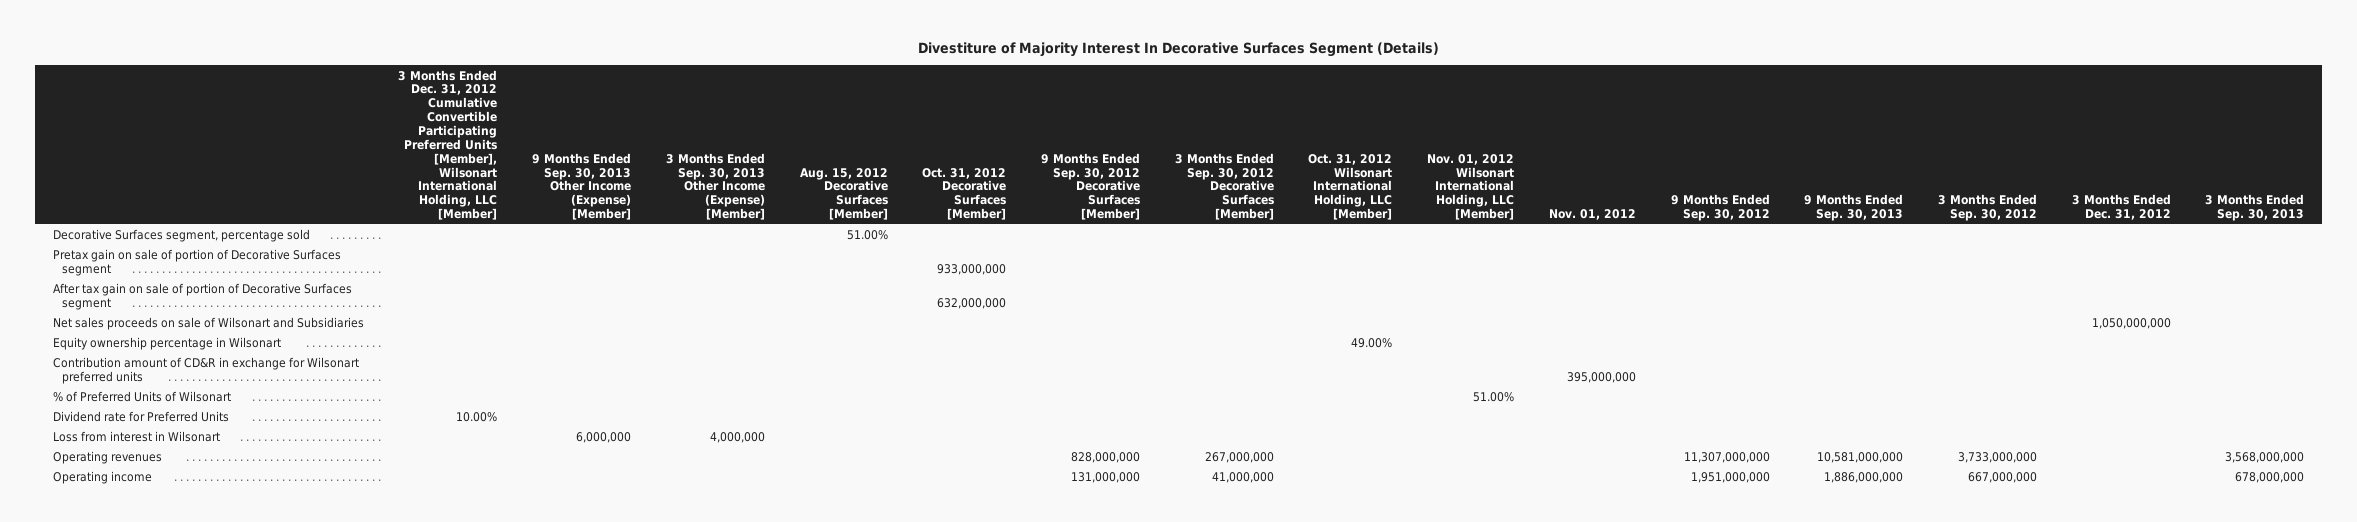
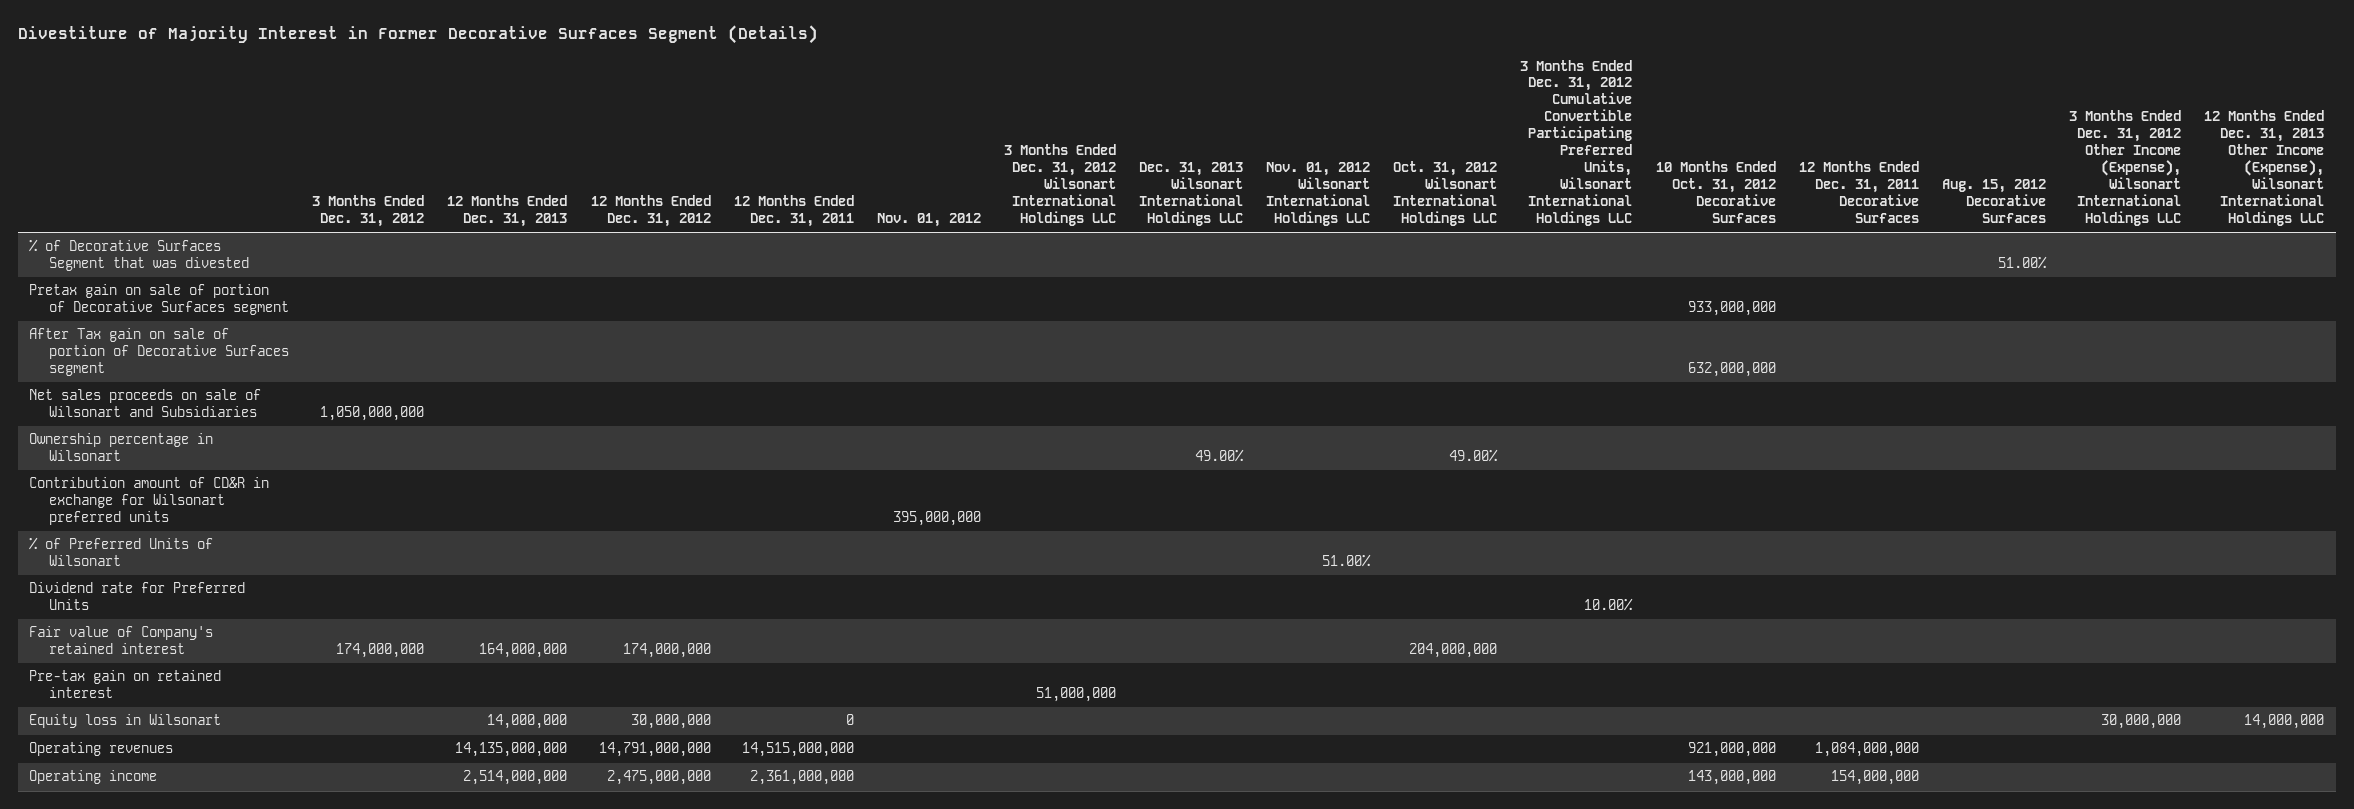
- Divestiture of Majority Interest In Decorative Surfaces Segment (Details)
+ Divestiture of Majority Interest in Former Decorative Surfaces Segment (Details)
- | 3 Months Ended Dec. 31, 2012 Cumulative Convertible Participating Preferred Units [Member], Wilsonart International Holding, LLC [Member] | 9 Months Ended Sep. 30, 2013 Other Income (Expense) [Member] | 3 Months Ended Sep. 30, 2013 Other Income (Expense) [Member] | Aug. 15, 2012 Decorative Surfaces [Member] | Oct. 31, 2012 Decorative Surfaces [Member] | 9 Months Ended Sep. 30, 2012 Decorative Surfaces [Member] | 3 Months Ended Sep. 30, 2012 Decorative Surfaces [Member] | Oct. 31, 2012 Wilsonart International Holding, LLC [Member] | Nov. 01, 2012 Wilsonart International Holding, LLC [Member] | Nov. 01, 2012 | 9 Months Ended Sep. 30, 2012 | 9 Months Ended Sep. 30, 2013 | 3 Months Ended Sep. 30, 2012 | 3 Months Ended Dec. 31, 2012 | 3 Months Ended Sep. 30, 2013
+ | 3 Months Ended Dec. 31, 2012 | 12 Months Ended Dec. 31, 2013 | 12 Months Ended Dec. 31, 2012 | 12 Months Ended Dec. 31, 2011 | Nov. 01, 2012 | 3 Months Ended Dec. 31, 2012 Wilsonart International Holdings LLC | Dec. 31, 2013 Wilsonart International Holdings LLC | Nov. 01, 2012 Wilsonart International Holdings LLC | Oct. 31, 2012 Wilsonart International Holdings LLC | 3 Months Ended Dec. 31, 2012 Cumulative Convertible Participating Preferred Units, Wilsonart International Holdings LLC | 10 Months Ended Oct. 31, 2012 Decorative Surfaces | 12 Months Ended Dec. 31, 2011 Decorative Surfaces | Aug. 15, 2012 Decorative Surfaces | 3 Months Ended Dec. 31, 2012 Other Income (Expense), Wilsonart International Holdings LLC | 12 Months Ended Dec. 31, 2013 Other Income (Expense), Wilsonart International Holdings LLC
- Decorative Surfaces segment, percentage sold | | | | 51.00% | | | | | | | | | | |
+ % of Decorative Surfaces Segment that was divested | | | | | | | | | | | | | 51.00% | |
- After tax gain on sale of portion of Decorative Surfaces segment | | | | | 632,000,000 | | | | | | | | | |
+ After Tax gain on sale of portion of Decorative Surfaces segment | | | | | | | | | | | 632,000,000 | | | |
- Equity ownership percentage in Wilsonart | | | | | | | | 49.00% | | | | | | |
+ Ownership percentage in Wilsonart | | | | | | | 49.00% | | 49.00% | | | | | |
- Loss from interest in Wilsonart | | 6,000,000 | 4,000,000 | | | | | | | | | | | |
+ Fair value of Company's retained interest | 174,000,000 | 164,000,000 | 174,000,000 | | | | | | 204,000,000 | | | | | |
+ Pre-tax gain on retained interest | | | | | | 51,000,000 | | | | | | | | |
+ Equity loss in Wilsonart | | 14,000,000 | 30,000,000 | 0 | | | | | | | | | | 30,000,000 | 14,000,000

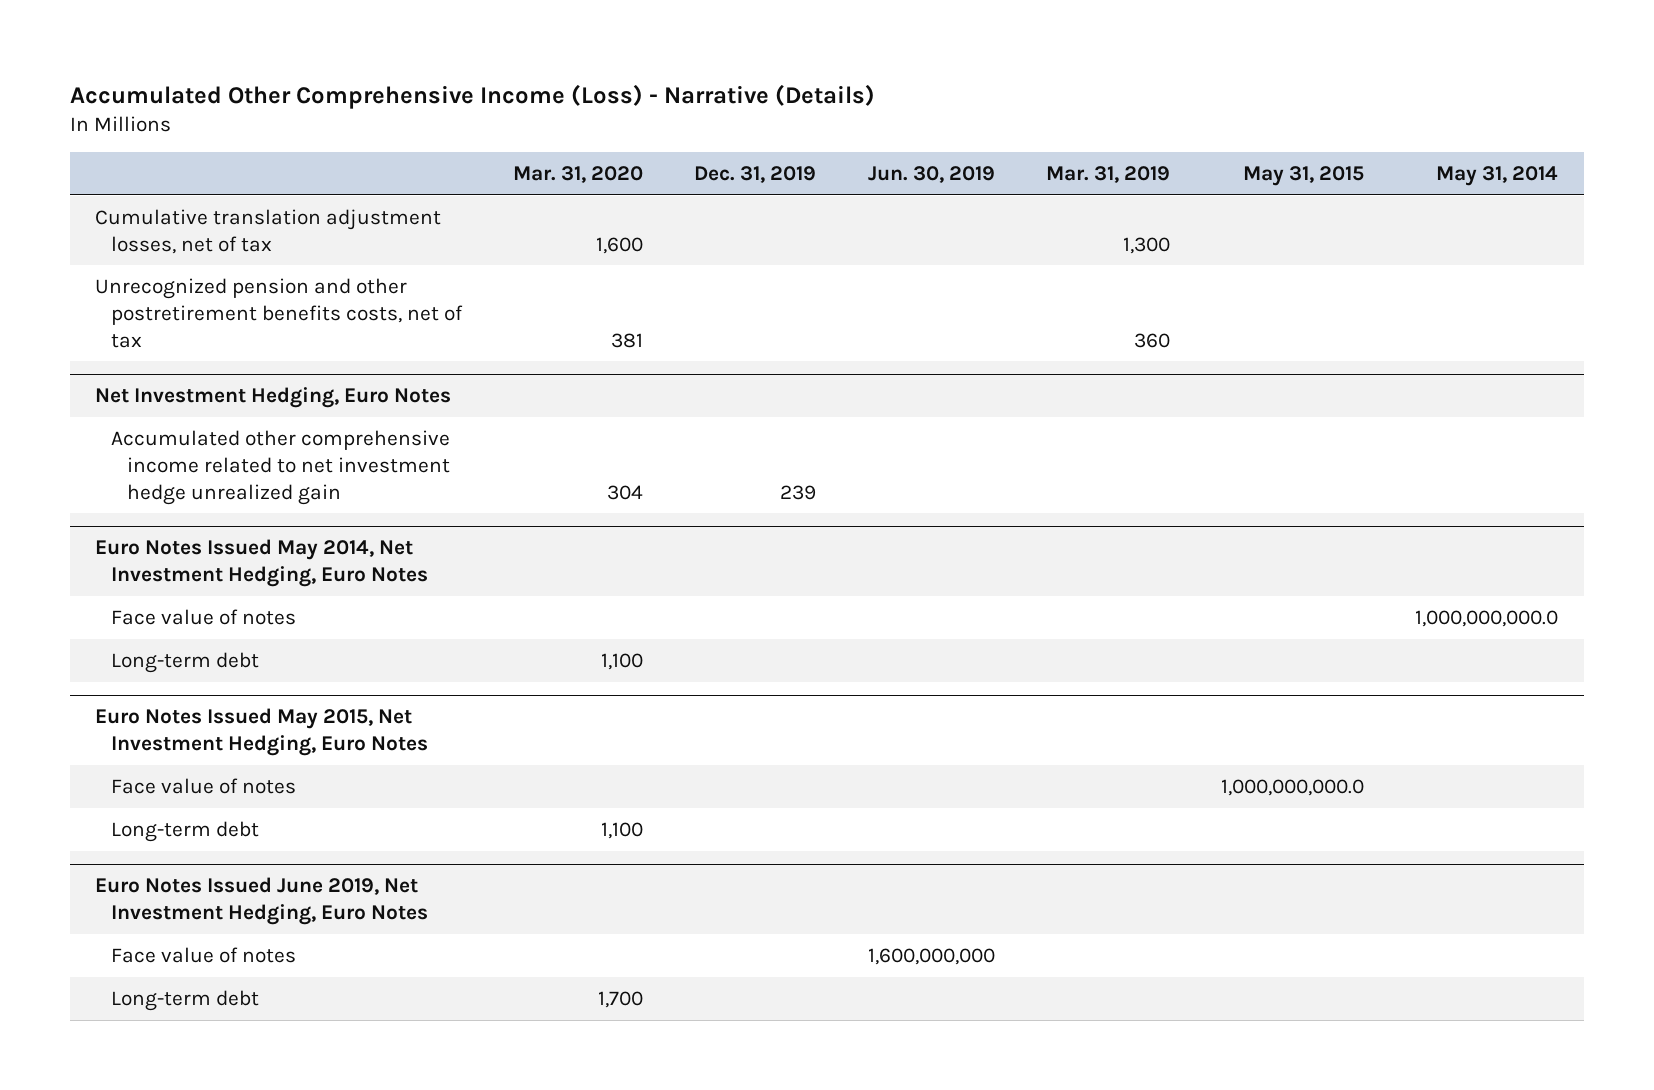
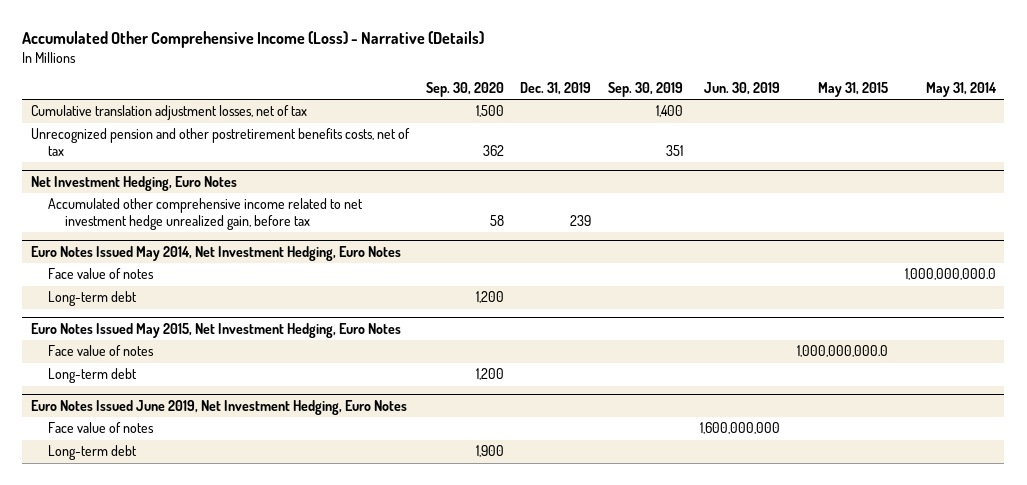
- | Mar. 31, 2020 | Dec. 31, 2019 | Jun. 30, 2019 | Mar. 31, 2019 | May 31, 2015 | May 31, 2014
+ | Sep. 30, 2020 | Dec. 31, 2019 | Sep. 30, 2019 | Jun. 30, 2019 | May 31, 2015 | May 31, 2014
@ Net Investment Hedging, Euro Notes
- Accumulated other comprehensive income related to net investment hedge unrealized gain | 304 | 239 | | | |
+ Accumulated other comprehensive income related to net investment hedge unrealized gain, before tax | 58 | 239 | | | |

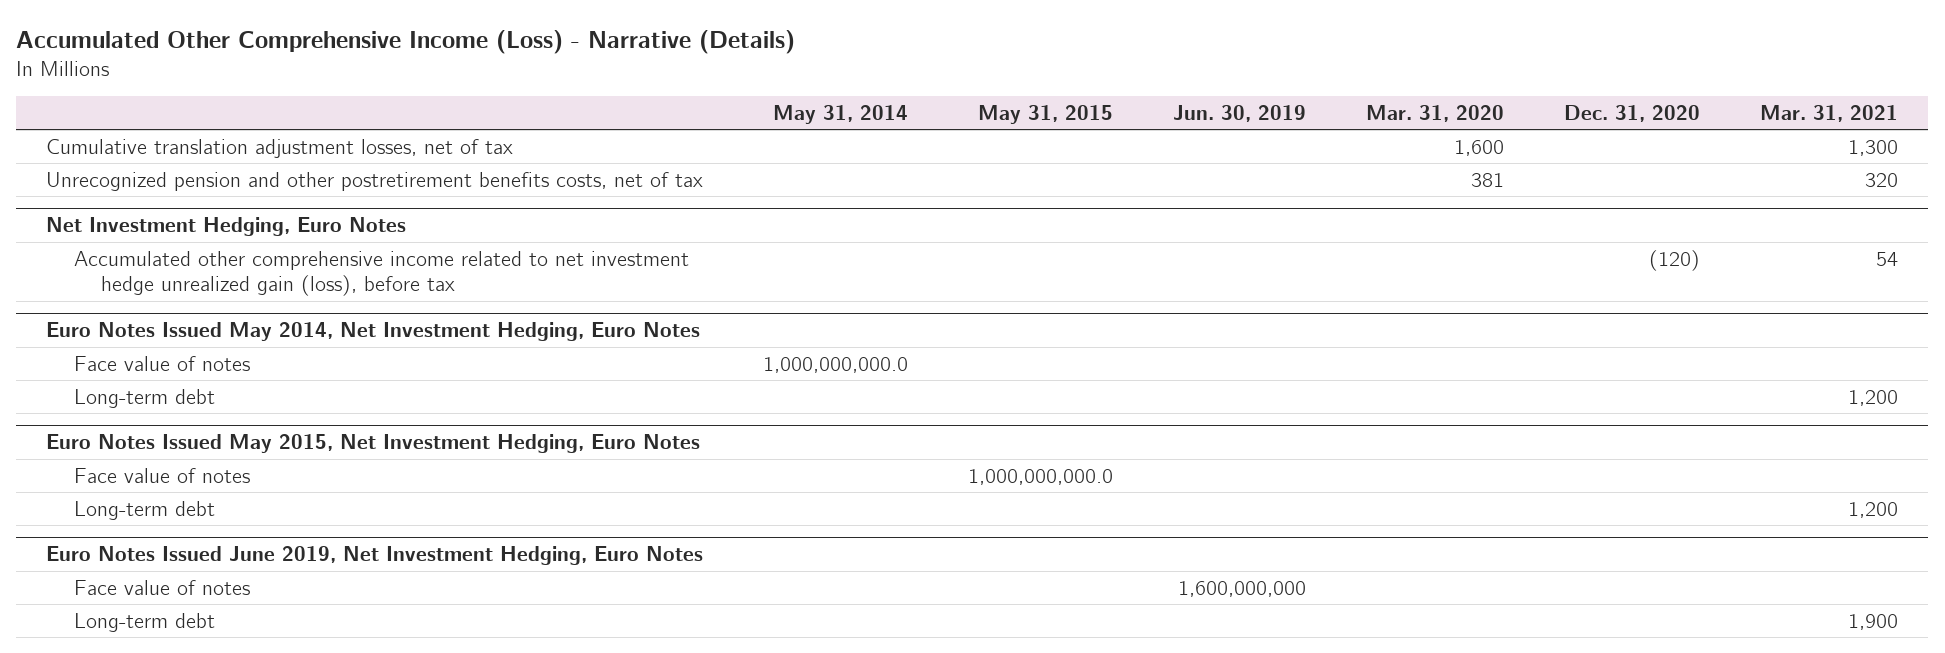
- | Sep. 30, 2020 | Dec. 31, 2019 | Sep. 30, 2019 | Jun. 30, 2019 | May 31, 2015 | May 31, 2014
+ | May 31, 2014 | May 31, 2015 | Jun. 30, 2019 | Mar. 31, 2020 | Dec. 31, 2020 | Mar. 31, 2021
@ Net Investment Hedging, Euro Notes
- Accumulated other comprehensive income related to net investment hedge unrealized gain, before tax | 58 | 239 | | | |
+ Accumulated other comprehensive income related to net investment hedge unrealized gain (loss), before tax | | | | | (120) | 54

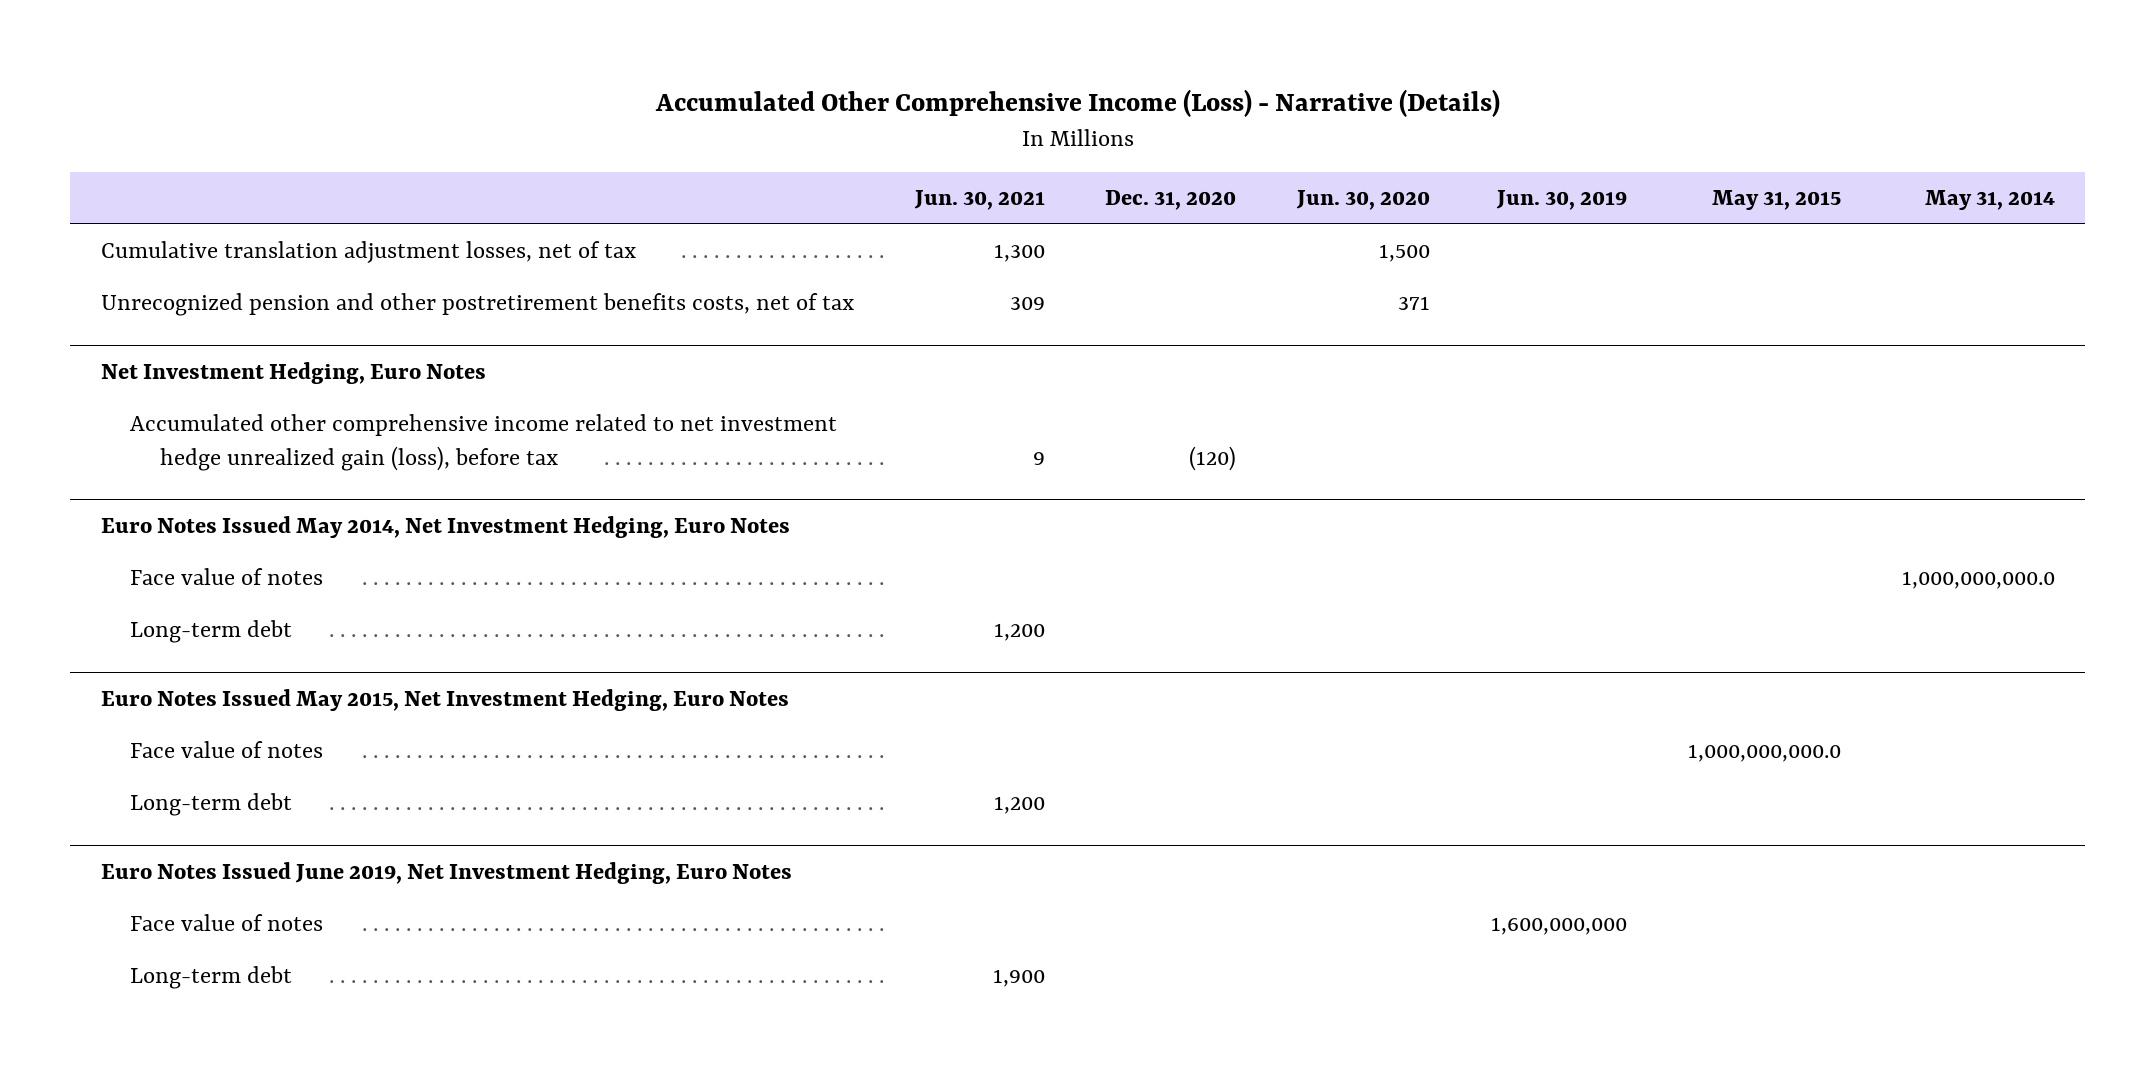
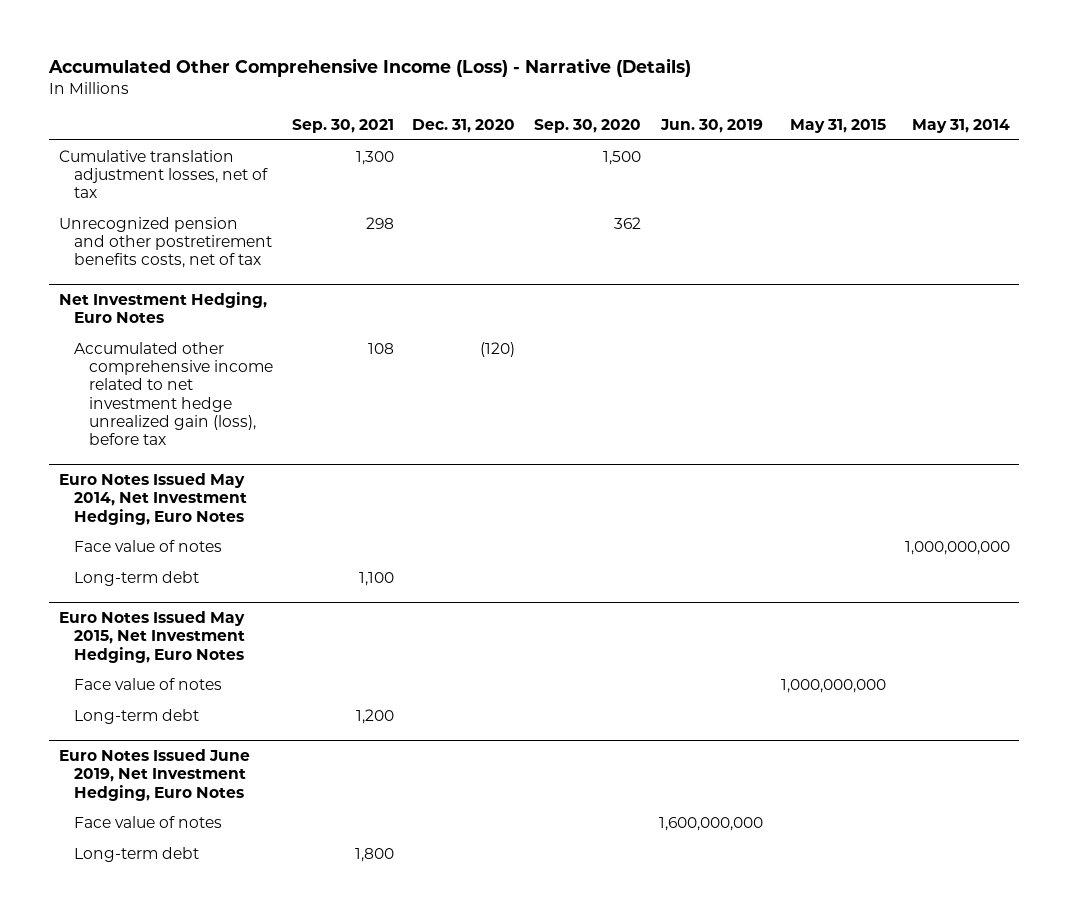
- | Jun. 30, 2021 | Dec. 31, 2020 | Jun. 30, 2020 | Jun. 30, 2019 | May 31, 2015 | May 31, 2014
+ | Sep. 30, 2021 | Dec. 31, 2020 | Sep. 30, 2020 | Jun. 30, 2019 | May 31, 2015 | May 31, 2014
@ Euro Notes Issued May 2014, Net Investment Hedging, Euro Notes
- Face value of notes | | | | | | 1,000,000,000.0
+ Face value of notes | | | | | | 1,000,000,000
@ Euro Notes Issued May 2015, Net Investment Hedging, Euro Notes
- Face value of notes | | | | | 1,000,000,000.0 |
+ Face value of notes | | | | | 1,000,000,000 |

